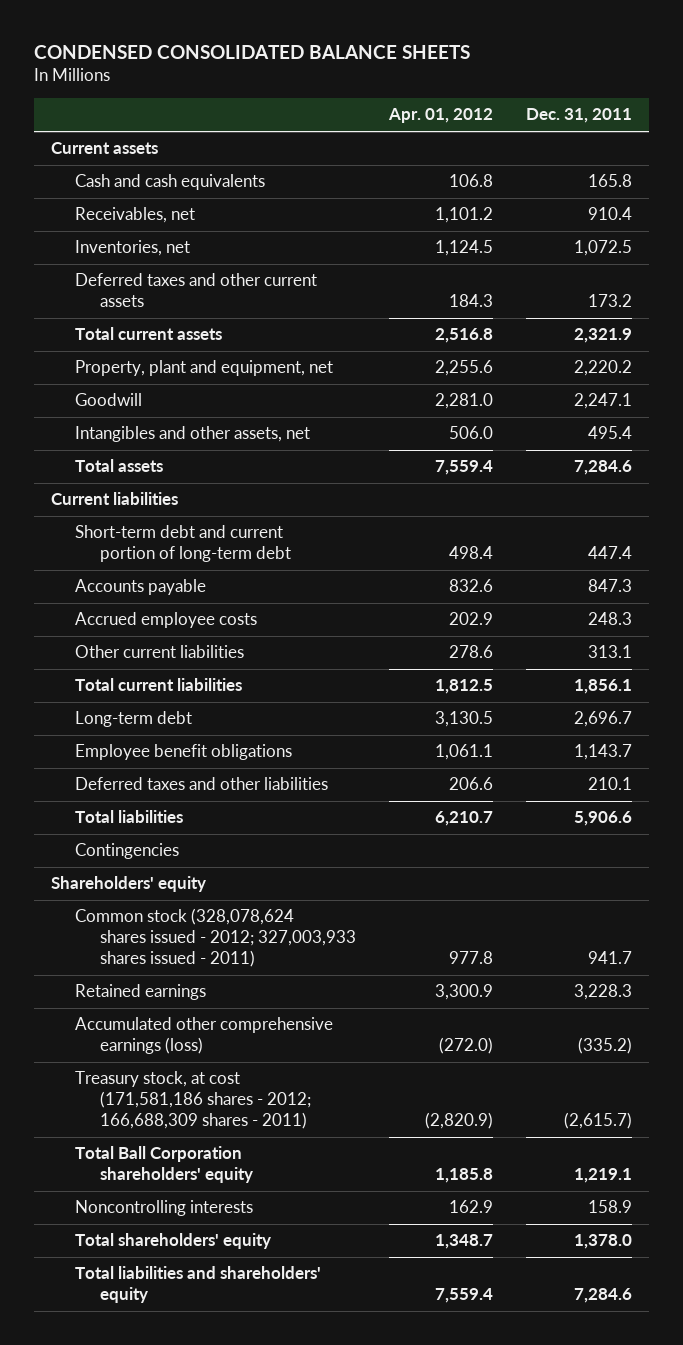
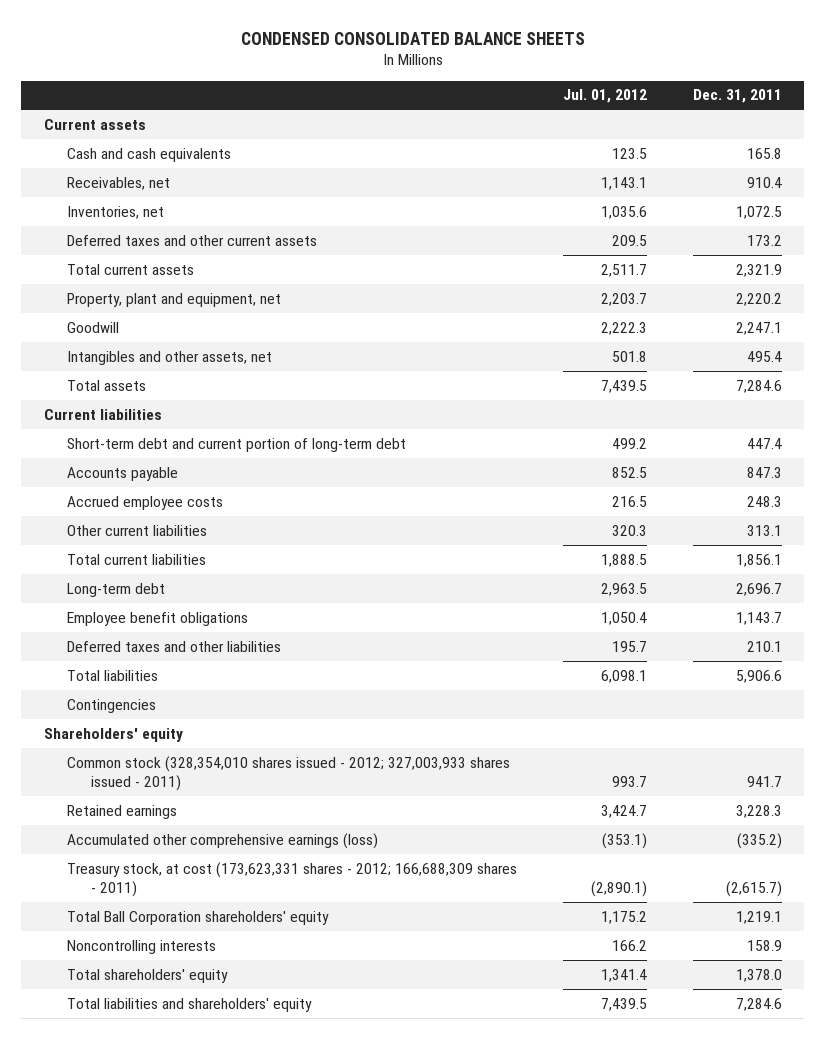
- | Apr. 01, 2012 | Dec. 31, 2011
+ | Jul. 01, 2012 | Dec. 31, 2011
- Common stock (328,078,624 shares issued - 2012; 327,003,933 shares issued - 2011) | 977.8 | 941.7
+ Common stock (328,354,010 shares issued - 2012; 327,003,933 shares issued - 2011) | 993.7 | 941.7
- Treasury stock, at cost (171,581,186 shares - 2012; 166,688,309 shares - 2011) | (2,820.9) | (2,615.7)
+ Treasury stock, at cost (173,623,331 shares - 2012; 166,688,309 shares - 2011) | (2,890.1) | (2,615.7)

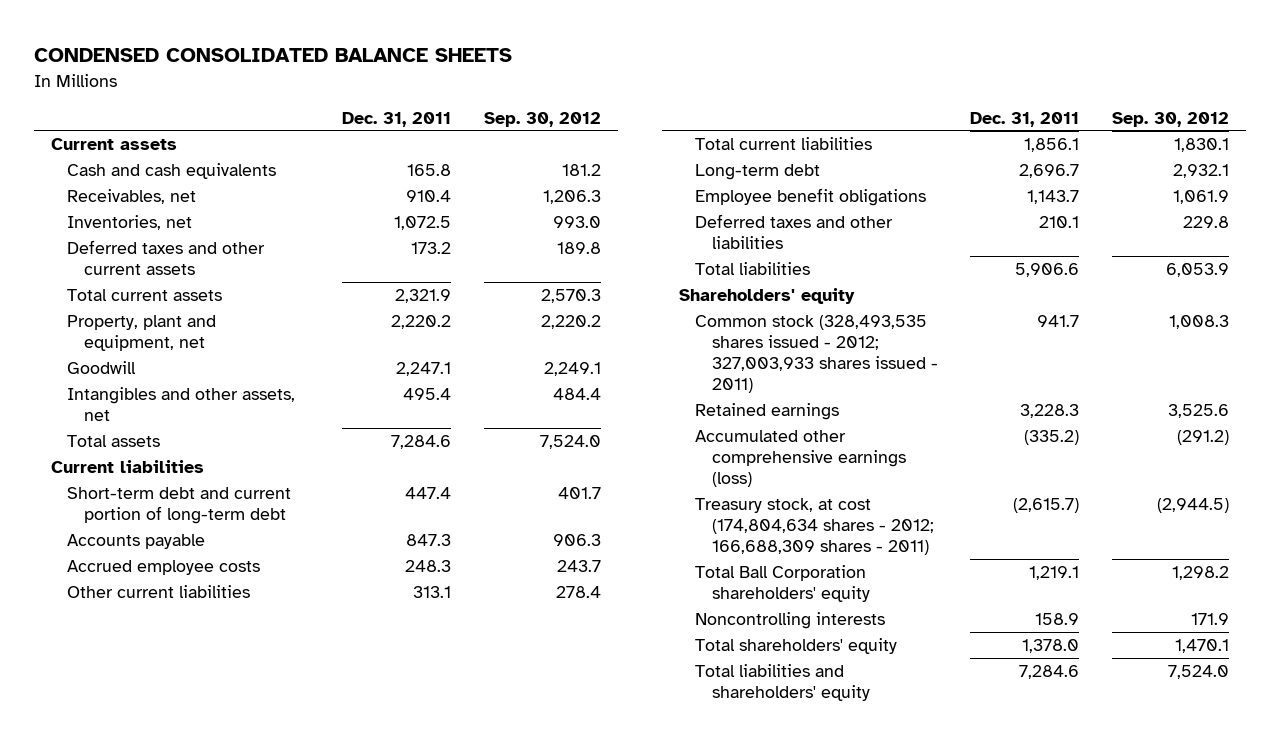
- | Jul. 01, 2012 | Dec. 31, 2011
+ | Dec. 31, 2011 | Sep. 30, 2012
- Contingencies
- Common stock (328,354,010 shares issued - 2012; 327,003,933 shares issued - 2011) | 993.7 | 941.7
+ Common stock (328,493,535 shares issued - 2012; 327,003,933 shares issued - 2011) | 941.7 | 1,008.3
- Treasury stock, at cost (173,623,331 shares - 2012; 166,688,309 shares - 2011) | (2,890.1) | (2,615.7)
+ Treasury stock, at cost (174,804,634 shares - 2012; 166,688,309 shares - 2011) | (2,615.7) | (2,944.5)

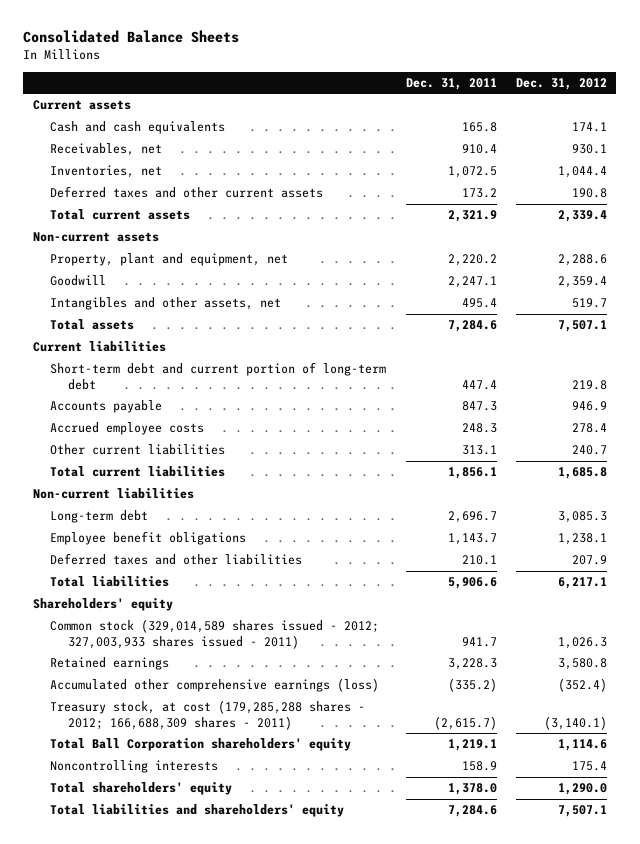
- CONDENSED CONSOLIDATED BALANCE SHEETS
+ Consolidated Balance Sheets
- | Dec. 31, 2011 | Sep. 30, 2012
+ | Dec. 31, 2011 | Dec. 31, 2012
+ Non-current assets
+ Non-current liabilities
- Common stock (328,493,535 shares issued - 2012; 327,003,933 shares issued - 2011) | 941.7 | 1,008.3
+ Common stock (329,014,589 shares issued - 2012; 327,003,933 shares issued - 2011) | 941.7 | 1,026.3
- Treasury stock, at cost (174,804,634 shares - 2012; 166,688,309 shares - 2011) | (2,615.7) | (2,944.5)
+ Treasury stock, at cost (179,285,288 shares - 2012; 166,688,309 shares - 2011) | (2,615.7) | (3,140.1)

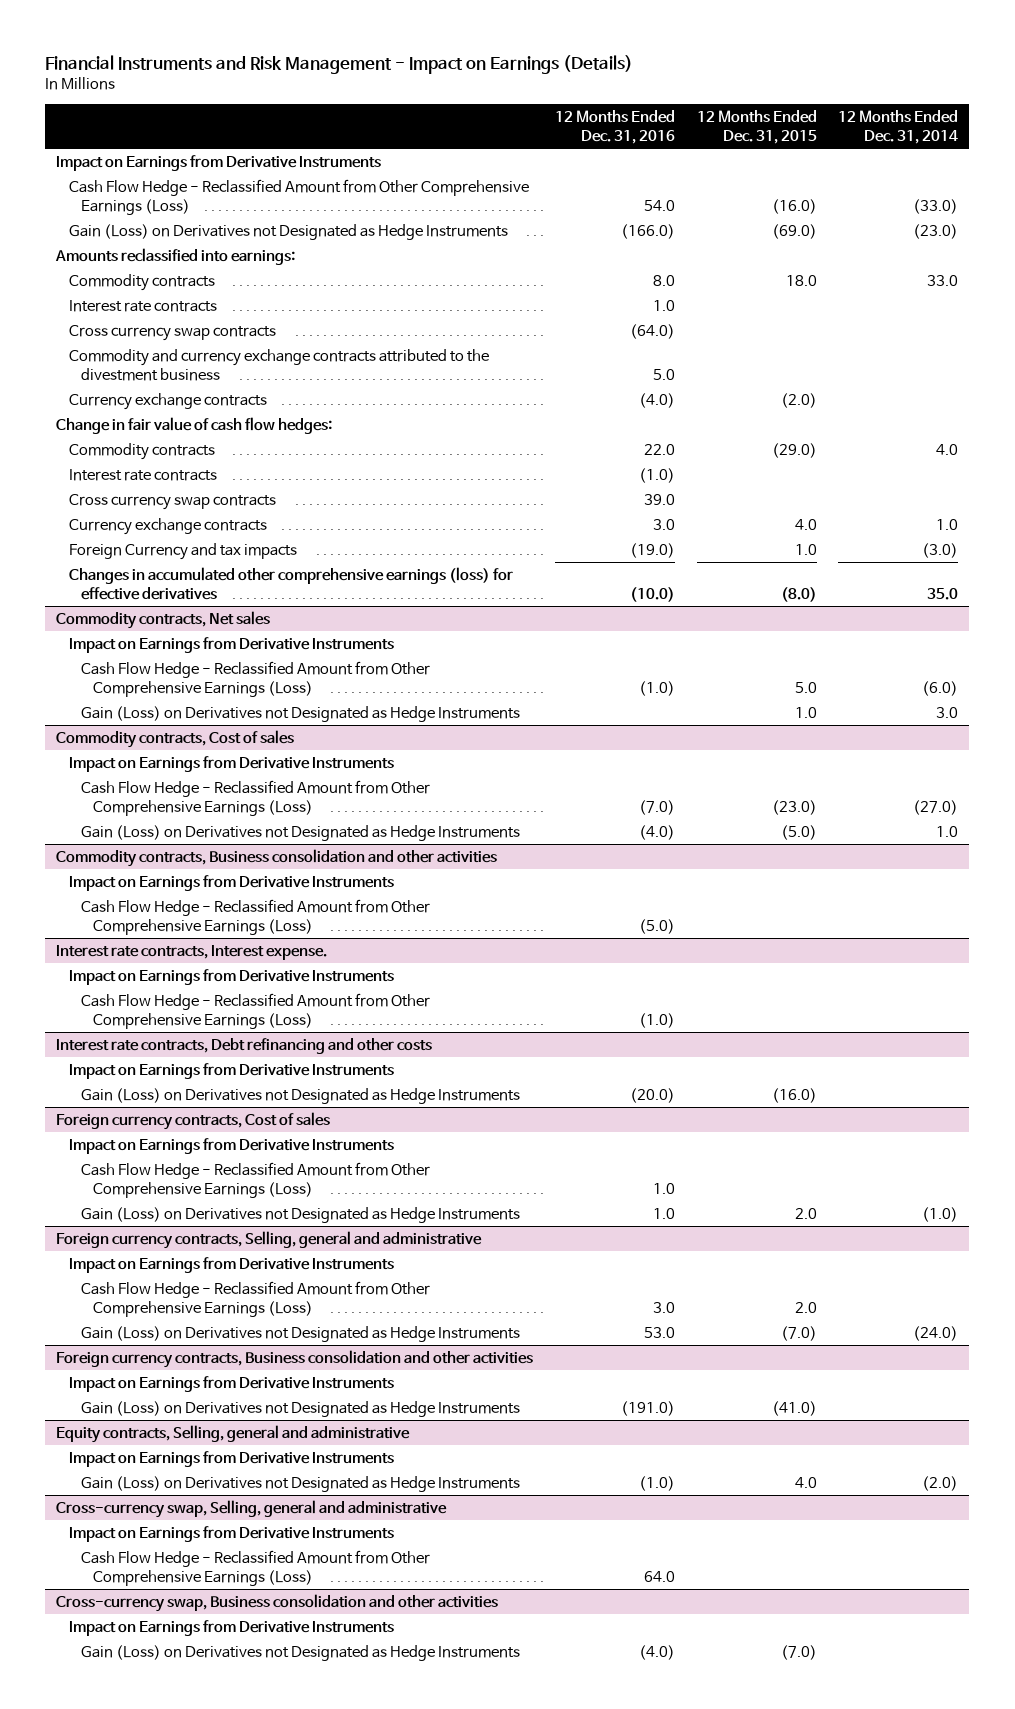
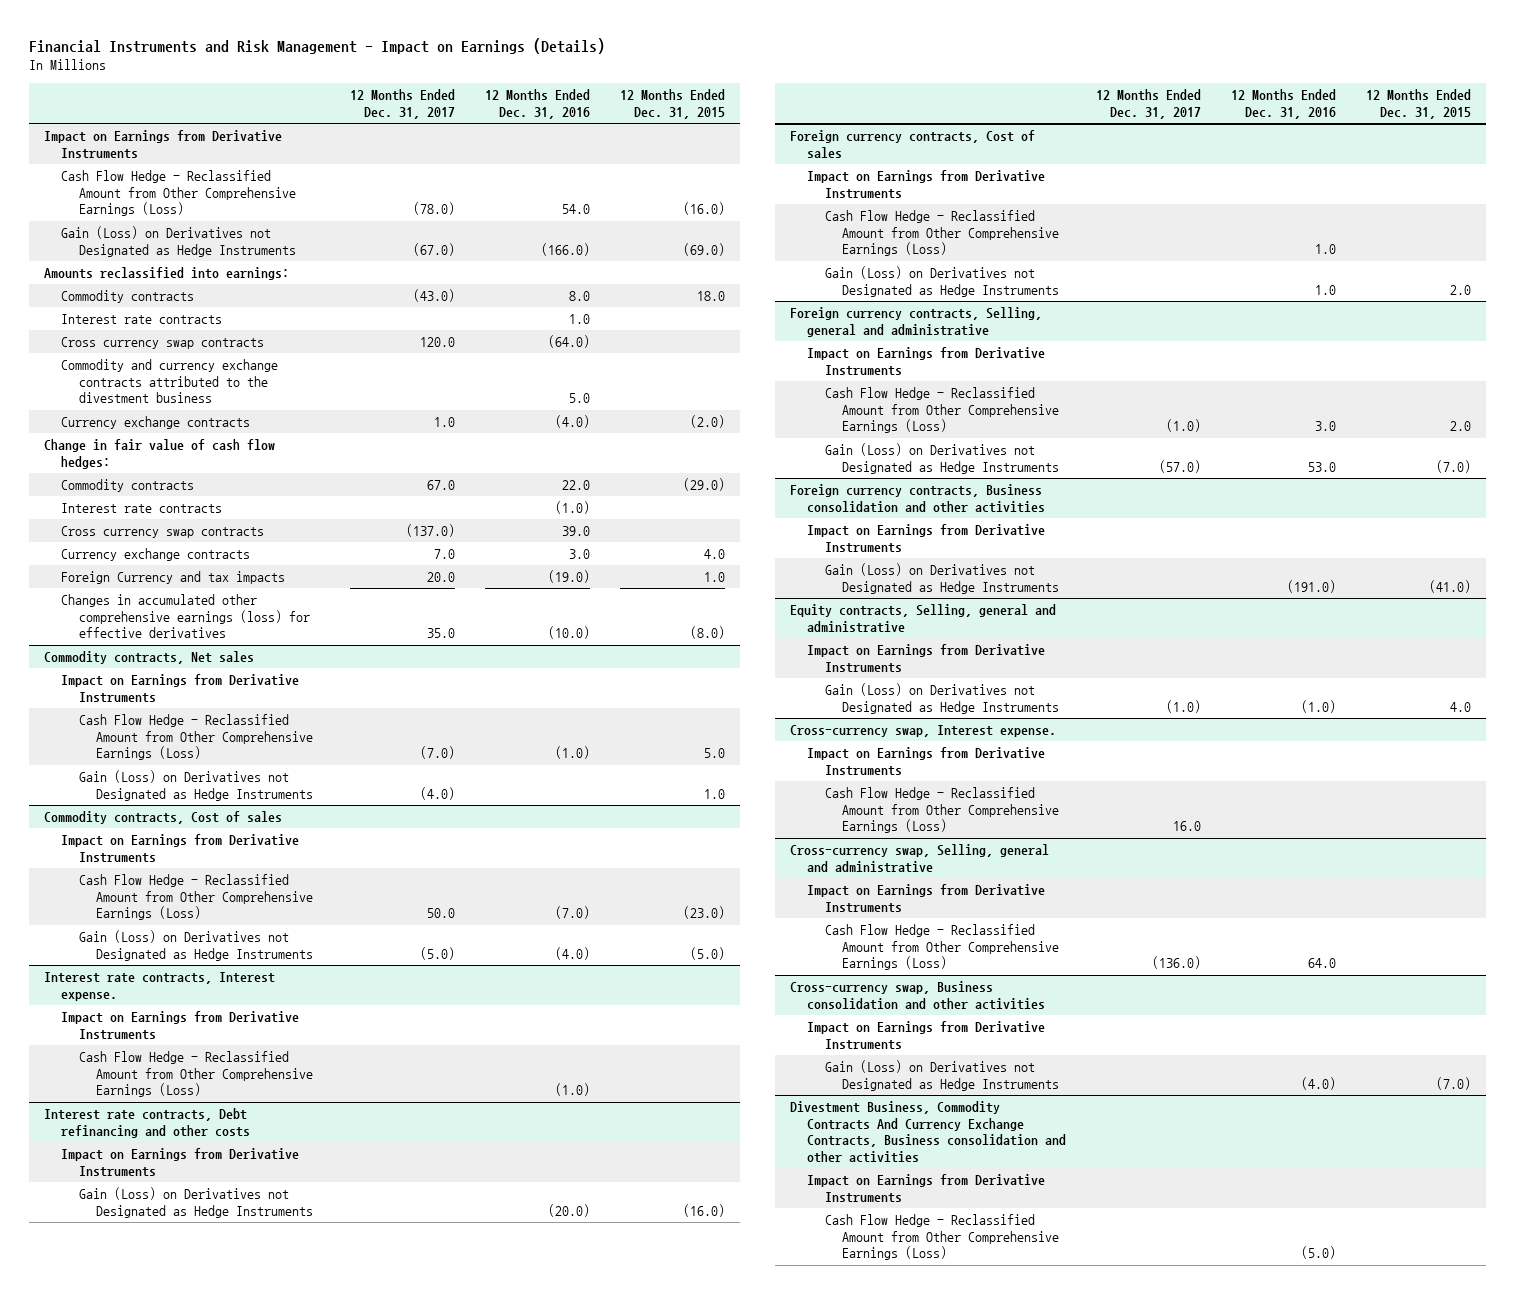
- | 12 Months Ended Dec. 31, 2016 | 12 Months Ended Dec. 31, 2015 | 12 Months Ended Dec. 31, 2014
+ | 12 Months Ended Dec. 31, 2017 | 12 Months Ended Dec. 31, 2016 | 12 Months Ended Dec. 31, 2015
- Commodity contracts, Business consolidation and other activities
- Impact on Earnings from Derivative Instruments
- Cash Flow Hedge - Reclassified Amount from Other Comprehensive Earnings (Loss) | (5.0) | |
+ Cross-currency swap, Interest expense.
+ Impact on Earnings from Derivative Instruments
+ Cash Flow Hedge - Reclassified Amount from Other Comprehensive Earnings (Loss) | 16.0 | |
+ Divestment Business, Commodity Contracts And Currency Exchange Contracts, Business consolidation and other activities
+ Impact on Earnings from Derivative Instruments
+ Cash Flow Hedge - Reclassified Amount from Other Comprehensive Earnings (Loss) | | (5.0) |

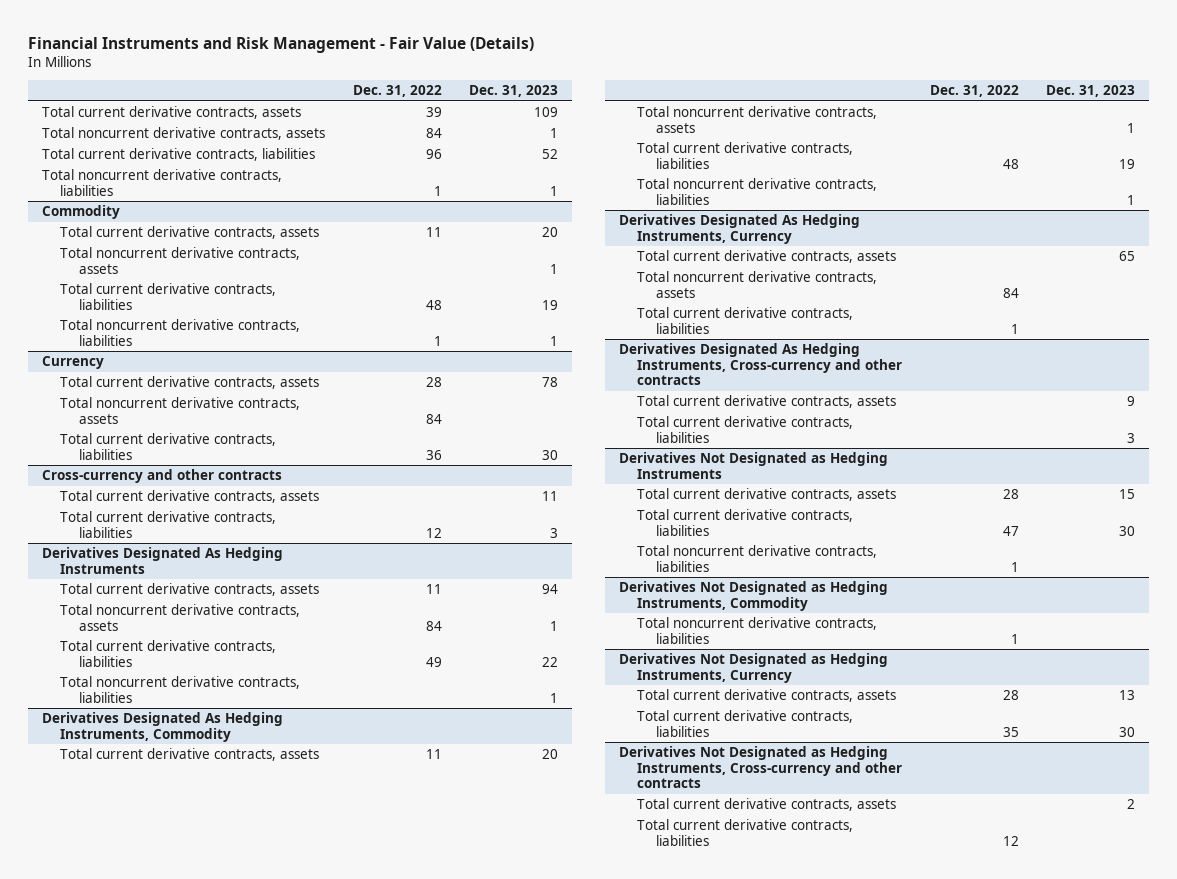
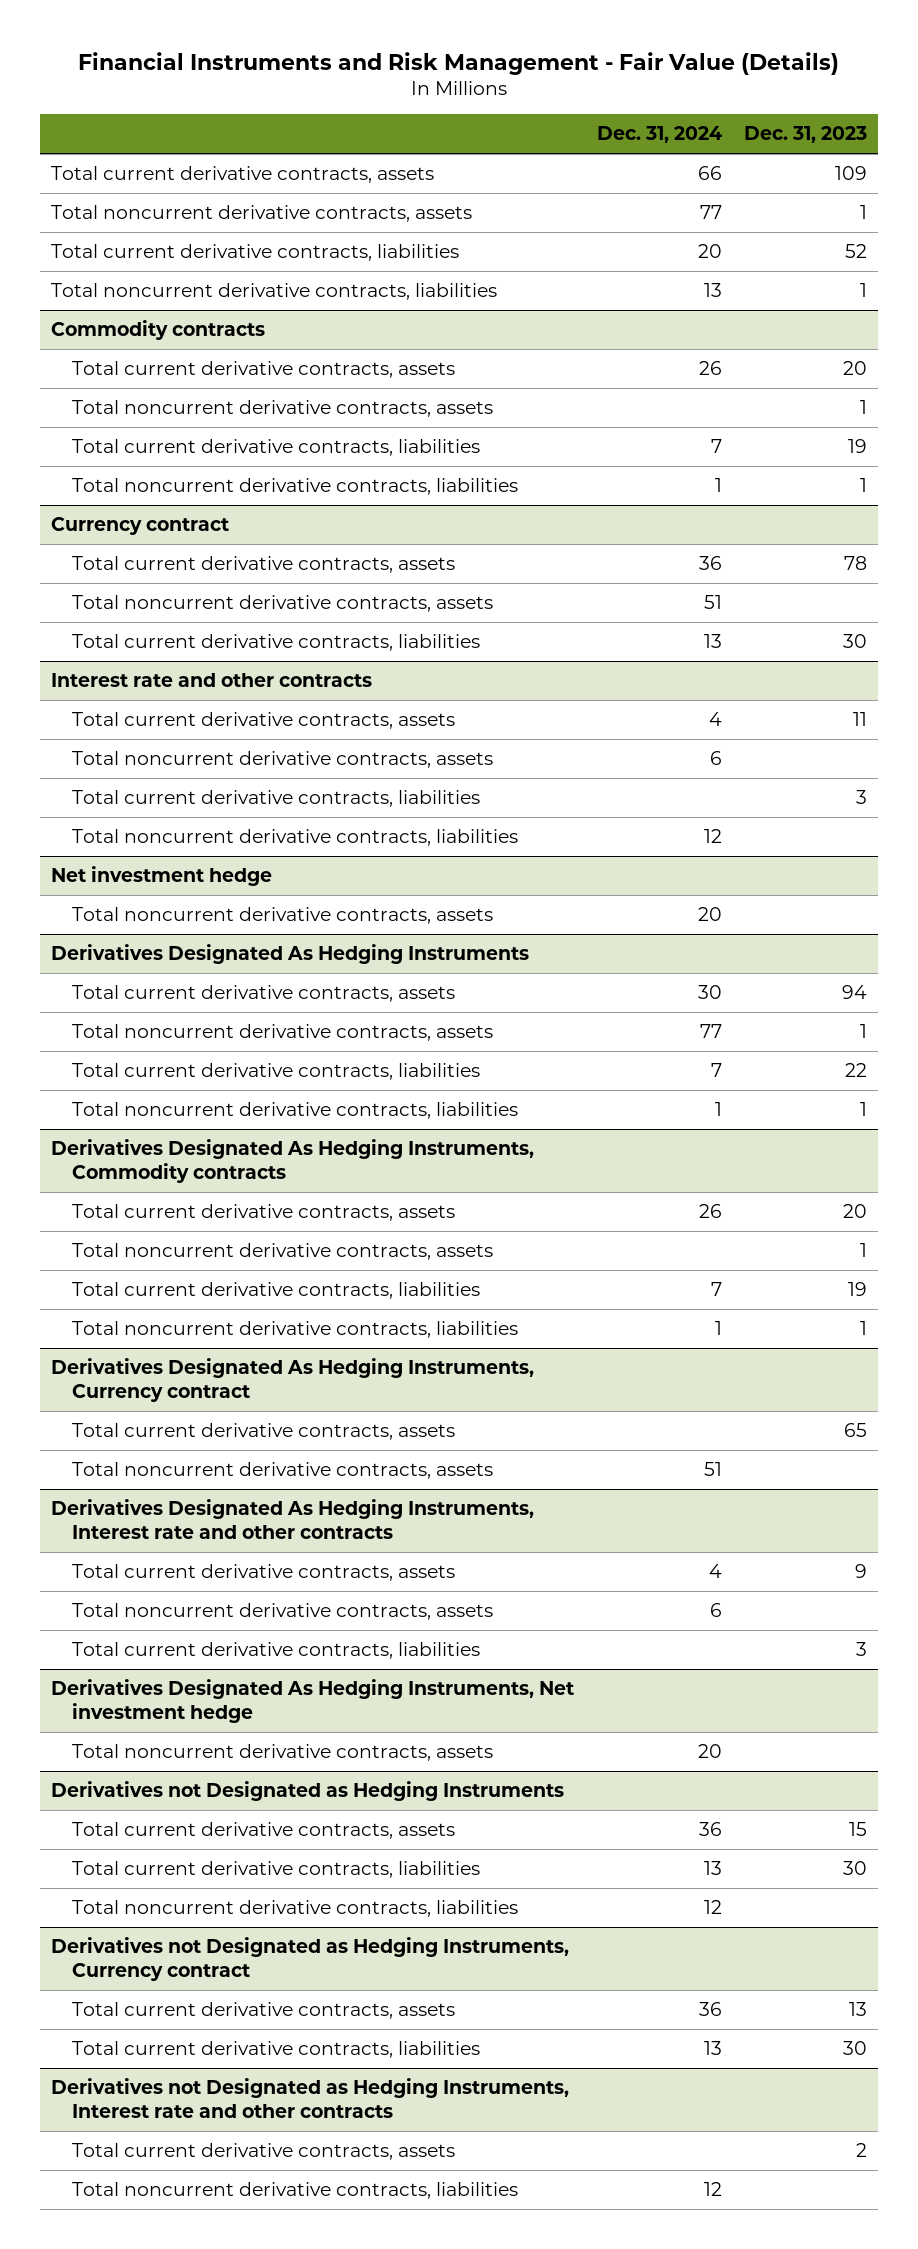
- | Dec. 31, 2022 | Dec. 31, 2023
+ | Dec. 31, 2024 | Dec. 31, 2023
- Commodity
+ Commodity contracts
- Currency
+ Currency contract
- Cross-currency and other contracts
+ Interest rate and other contracts
+ Total noncurrent derivative contracts, assets | 6 |
+ Total noncurrent derivative contracts, liabilities | 12 |
+ Net investment hedge
+ Total noncurrent derivative contracts, assets | 20 |
- Derivatives Designated As Hedging Instruments, Commodity
+ Derivatives Designated As Hedging Instruments, Commodity contracts
- Derivatives Designated As Hedging Instruments, Currency
+ Derivatives Designated As Hedging Instruments, Currency contract
- Total current derivative contracts, liabilities | 1 |
- Derivatives Designated As Hedging Instruments, Cross-currency and other contracts
+ Derivatives Designated As Hedging Instruments, Interest rate and other contracts
+ Total noncurrent derivative contracts, assets | 6 |
- Derivatives Not Designated as Hedging Instruments
+ Derivatives Designated As Hedging Instruments, Net investment hedge
+ Total noncurrent derivative contracts, assets | 20 |
+ Derivatives not Designated as Hedging Instruments
- Derivatives Not Designated as Hedging Instruments, Commodity
- Total noncurrent derivative contracts, liabilities | 1 |
- Derivatives Not Designated as Hedging Instruments, Currency
+ Derivatives not Designated as Hedging Instruments, Currency contract
- Derivatives Not Designated as Hedging Instruments, Cross-currency and other contracts
+ Derivatives not Designated as Hedging Instruments, Interest rate and other contracts
- Total current derivative contracts, liabilities | 12 |
+ Total noncurrent derivative contracts, liabilities | 12 |

